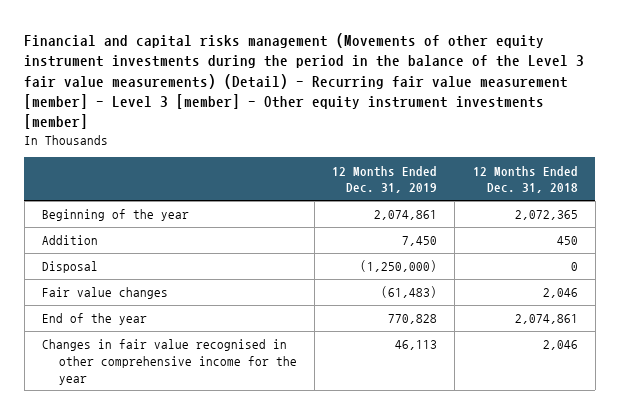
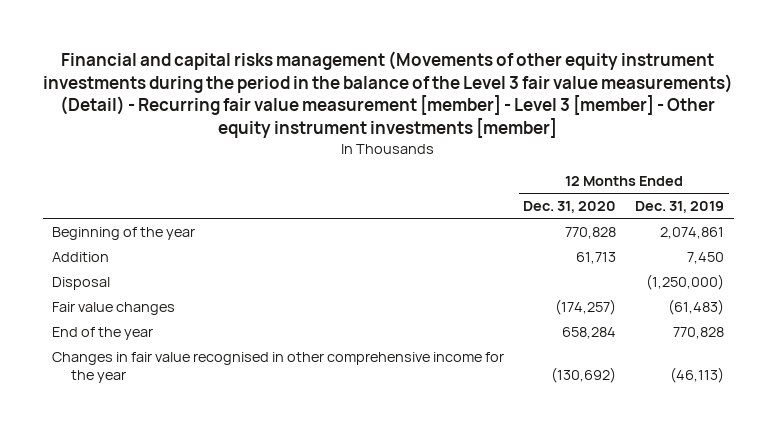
- | 12 Months Ended Dec. 31, 2019 | 12 Months Ended Dec. 31, 2018
+ | 12 Months Ended Dec. 31, 2020 | 12 Months Ended Dec. 31, 2019
- Changes in fair value recognised in other comprehensive income for the year | 46,113 | 2,046
+ Changes in fair value recognised in other comprehensive income for the year | (130,692) | (46,113)

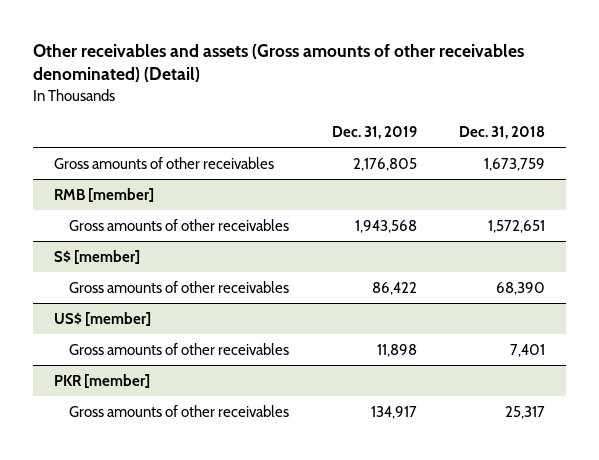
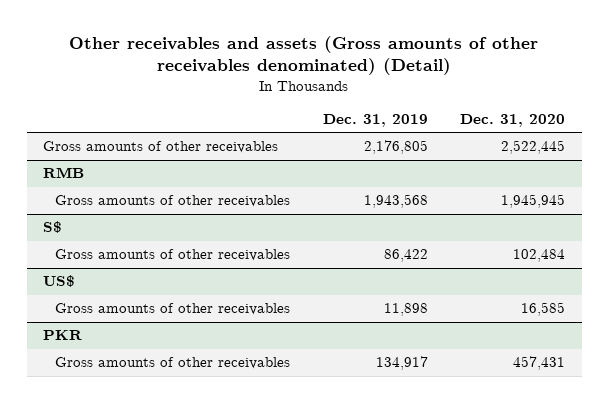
- | Dec. 31, 2019 | Dec. 31, 2018
+ | Dec. 31, 2019 | Dec. 31, 2020
- RMB [member]
+ RMB
- S$ [member]
+ S$
- US$ [member]
+ US$
- PKR [member]
+ PKR

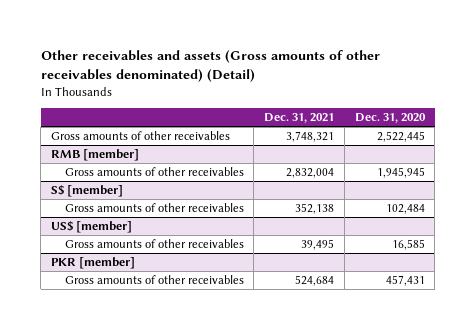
- | Dec. 31, 2019 | Dec. 31, 2020
+ | Dec. 31, 2021 | Dec. 31, 2020
- RMB
+ RMB [member]
- S$
+ S$ [member]
- US$
+ US$ [member]
- PKR
+ PKR [member]

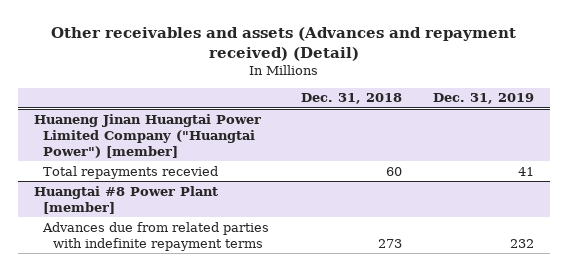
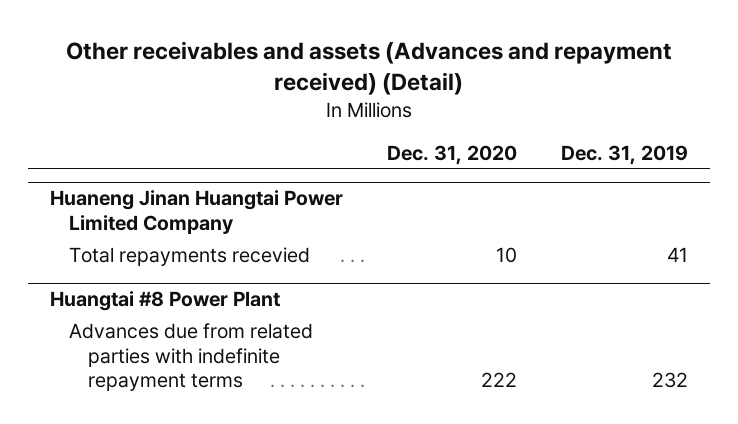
- | Dec. 31, 2018 | Dec. 31, 2019
+ | Dec. 31, 2020 | Dec. 31, 2019
- Huaneng Jinan Huangtai Power Limited Company ("Huangtai Power") [member]
+ Huaneng Jinan Huangtai Power Limited Company
- Huangtai #8 Power Plant [member]
+ Huangtai #8 Power Plant

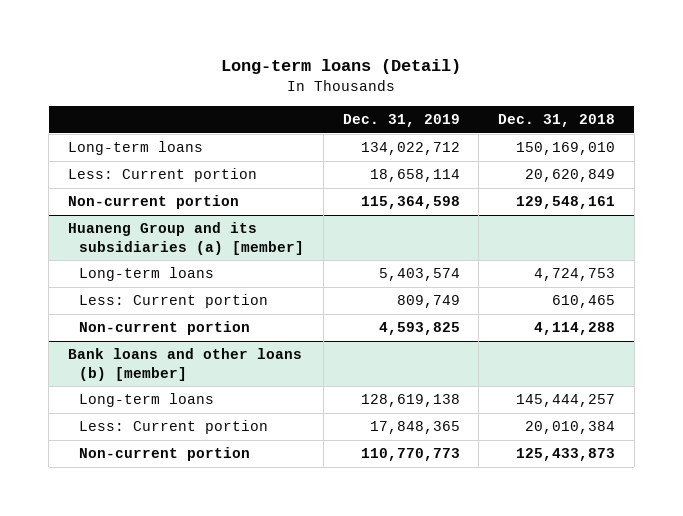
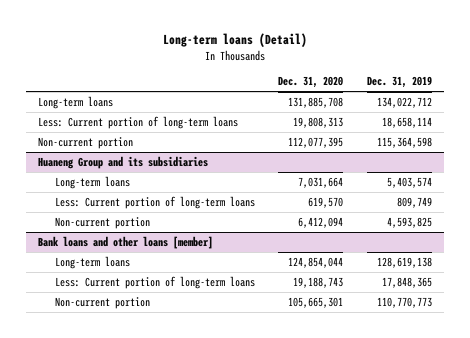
- | Dec. 31, 2019 | Dec. 31, 2018
+ | Dec. 31, 2020 | Dec. 31, 2019
- Less: Current portion | 18,658,114 | 20,620,849
+ Less: Current portion of long-term loans | 19,808,313 | 18,658,114
- Huaneng Group and its subsidiaries (a) [member]
+ Huaneng Group and its subsidiaries
- Less: Current portion | 809,749 | 610,465
+ Less: Current portion of long-term loans | 619,570 | 809,749
- Bank loans and other loans (b) [member]
+ Bank loans and other loans [member]
- Less: Current portion | 17,848,365 | 20,010,384
+ Less: Current portion of long-term loans | 19,188,743 | 17,848,365

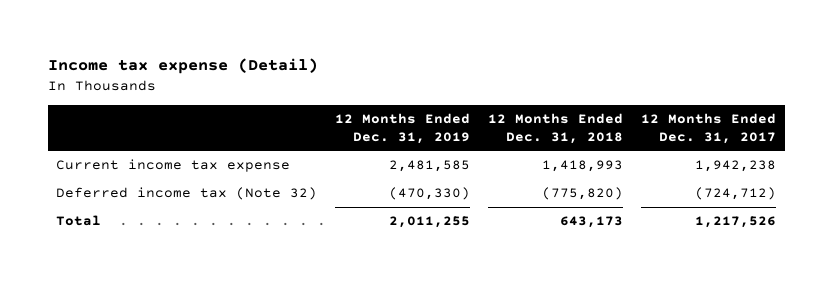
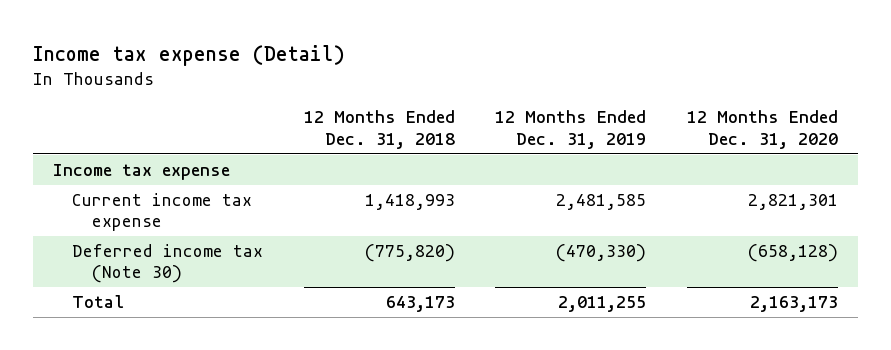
- | 12 Months Ended Dec. 31, 2019 | 12 Months Ended Dec. 31, 2018 | 12 Months Ended Dec. 31, 2017
+ | 12 Months Ended Dec. 31, 2018 | 12 Months Ended Dec. 31, 2019 | 12 Months Ended Dec. 31, 2020
+ Income tax expense
- Deferred income tax (Note 32) | (470,330) | (775,820) | (724,712)
+ Deferred income tax (Note 30) | (775,820) | (470,330) | (658,128)

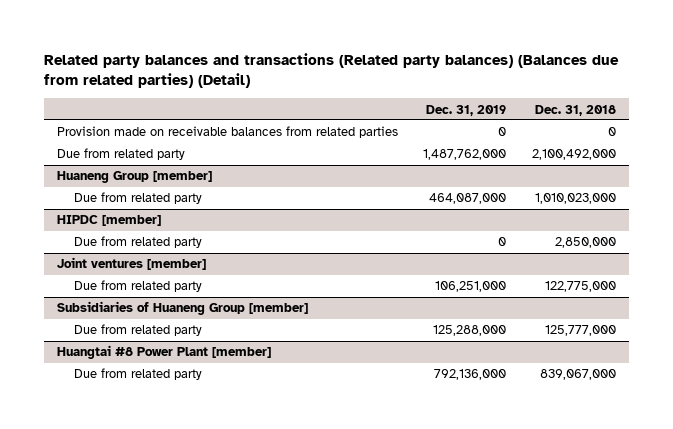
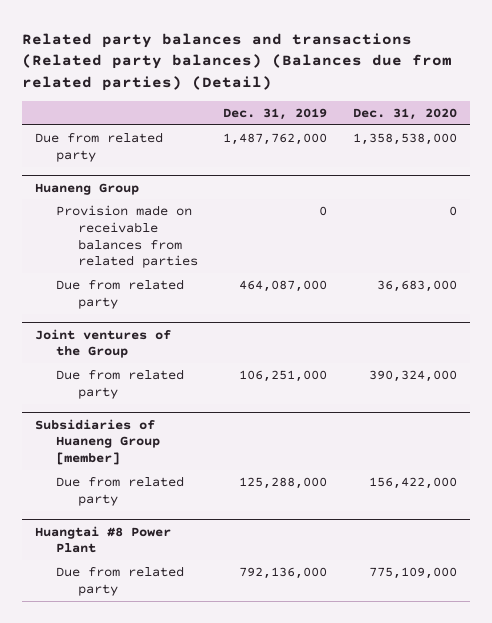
- | Dec. 31, 2019 | Dec. 31, 2018
+ | Dec. 31, 2019 | Dec. 31, 2020
- Provision made on receivable balances from related parties | 0 | 0
- Huaneng Group [member]
+ Huaneng Group
+ Provision made on receivable balances from related parties | 0 | 0
- HIPDC [member]
- Due from related party | 0 | 2,850,000
- Joint ventures [member]
+ Joint ventures of the Group
- Huangtai #8 Power Plant [member]
+ Huangtai #8 Power Plant

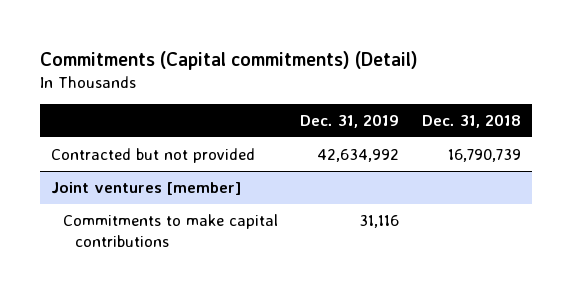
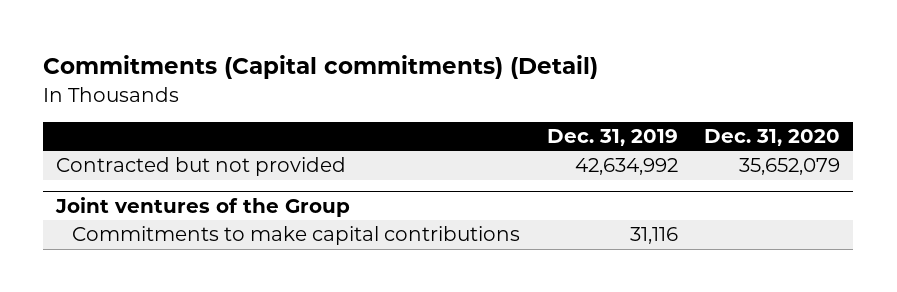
- | Dec. 31, 2019 | Dec. 31, 2018
+ | Dec. 31, 2019 | Dec. 31, 2020
- Joint ventures [member]
+ Joint ventures of the Group

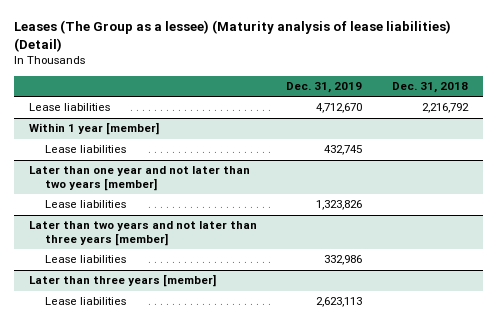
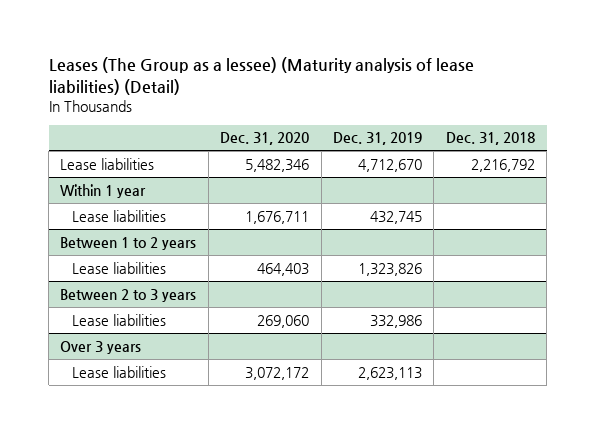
- | Dec. 31, 2019 | Dec. 31, 2018
+ | Dec. 31, 2020 | Dec. 31, 2019 | Dec. 31, 2018
- Within 1 year [member]
+ Within 1 year
- Later than one year and not later than two years [member]
+ Between 1 to 2 years
- Later than two years and not later than three years [member]
+ Between 2 to 3 years
- Later than three years [member]
+ Over 3 years

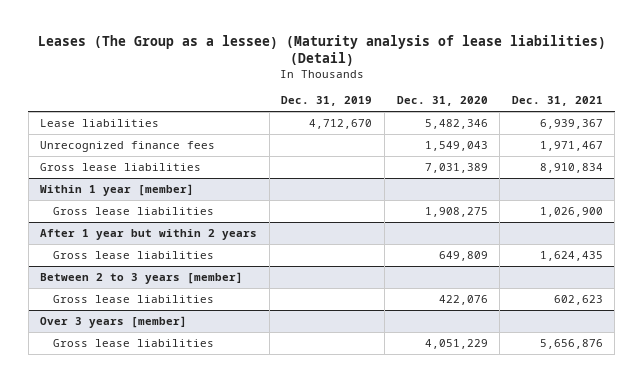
- | Dec. 31, 2020 | Dec. 31, 2019 | Dec. 31, 2018
+ | Dec. 31, 2019 | Dec. 31, 2020 | Dec. 31, 2021
- Within 1 year
- Lease liabilities | 1,676,711 | 432,745 |
- Between 1 to 2 years
- Lease liabilities | 464,403 | 1,323,826 |
- Between 2 to 3 years
- Lease liabilities | 269,060 | 332,986 |
- Over 3 years
- Lease liabilities | 3,072,172 | 2,623,113 |
+ Unrecognized finance fees | | 1,549,043 | 1,971,467
+ Gross lease liabilities | | 7,031,389 | 8,910,834
+ Within 1 year [member]
+ Gross lease liabilities | | 1,908,275 | 1,026,900
+ After 1 year but within 2 years
+ Gross lease liabilities | | 649,809 | 1,624,435
+ Between 2 to 3 years [member]
+ Gross lease liabilities | | 422,076 | 602,623
+ Over 3 years [member]
+ Gross lease liabilities | | 4,051,229 | 5,656,876

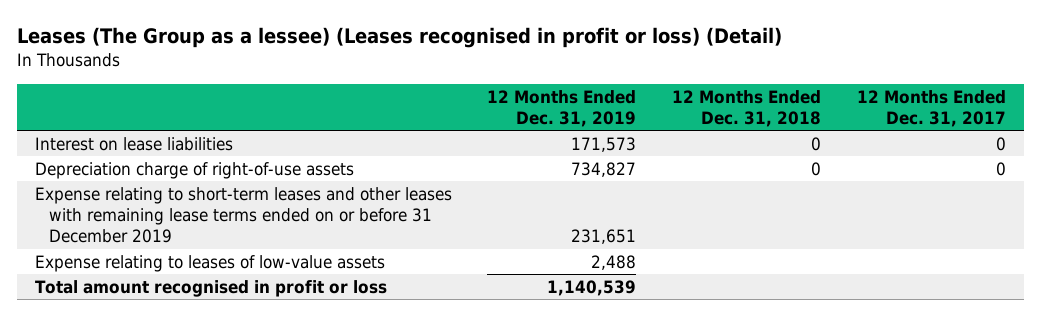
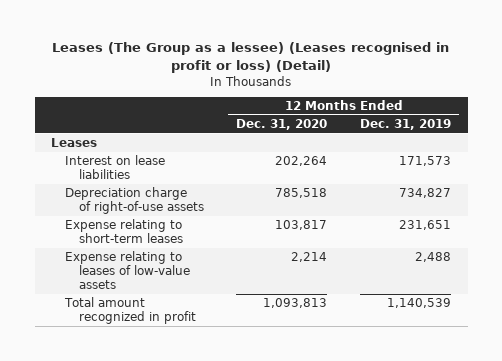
- | 12 Months Ended Dec. 31, 2019 | 12 Months Ended Dec. 31, 2018 | 12 Months Ended Dec. 31, 2017
+ | 12 Months Ended Dec. 31, 2020 | 12 Months Ended Dec. 31, 2019
+ Leases
- Expense relating to short-term leases and other leases with remaining lease terms ended on or before 31 December 2019 | 231,651 | |
+ Expense relating to short-term leases | 103,817 | 231,651
- Total amount recognised in profit or loss | 1,140,539 | |
+ Total amount recognized in profit | 1,093,813 | 1,140,539

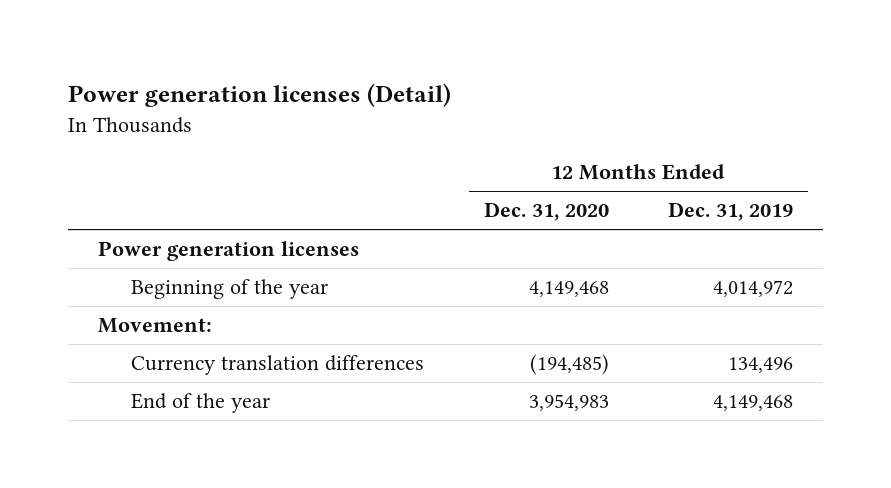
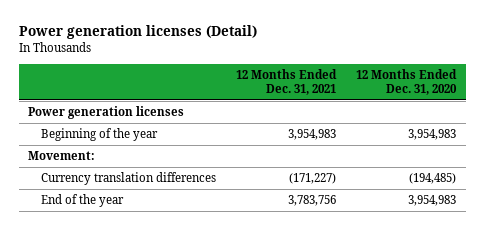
- | 12 Months Ended Dec. 31, 2020 | 12 Months Ended Dec. 31, 2019
+ | 12 Months Ended Dec. 31, 2021 | 12 Months Ended Dec. 31, 2020
- Beginning of the year | 4,149,468 | 4,014,972
+ Beginning of the year | 3,954,983 | 3,954,983

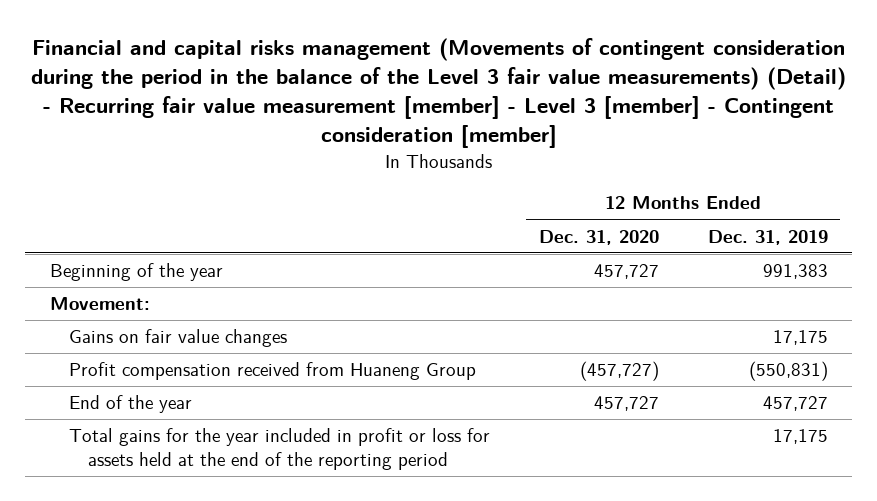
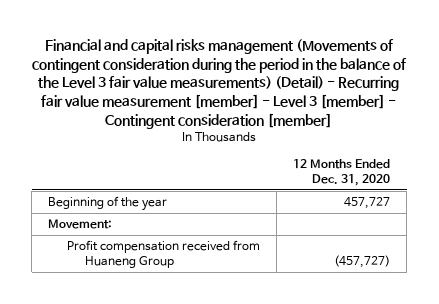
- | 12 Months Ended Dec. 31, 2020 | 12 Months Ended Dec. 31, 2019
+ | 12 Months Ended Dec. 31, 2020
- Gains on fair value changes | | 17,175
- End of the year | 457,727 | 457,727
- Total gains for the year included in profit or loss for assets held at the end of the reporting period | | 17,175

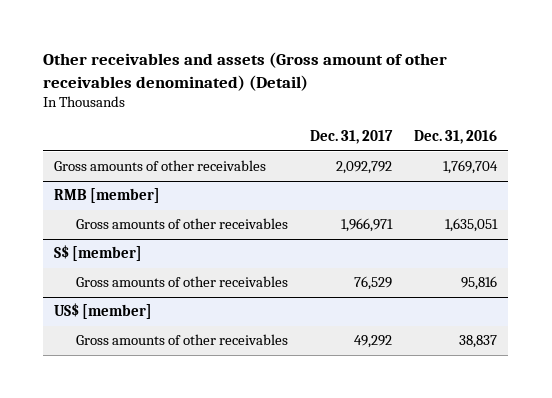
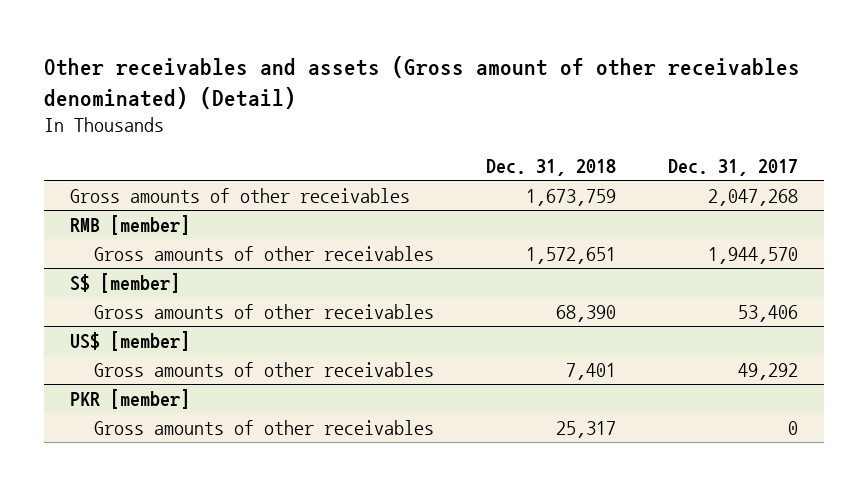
- | Dec. 31, 2017 | Dec. 31, 2016
+ | Dec. 31, 2018 | Dec. 31, 2017
- Gross amounts of other receivables | 2,092,792 | 1,769,704
+ Gross amounts of other receivables | 1,673,759 | 2,047,268
@ RMB [member]
- Gross amounts of other receivables | 1,966,971 | 1,635,051
+ Gross amounts of other receivables | 1,572,651 | 1,944,570
@ S$ [member]
- Gross amounts of other receivables | 76,529 | 95,816
+ Gross amounts of other receivables | 68,390 | 53,406
+ PKR [member]
+ Gross amounts of other receivables | 25,317 | 0

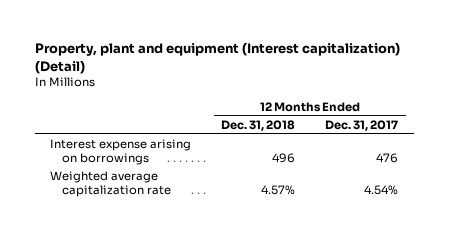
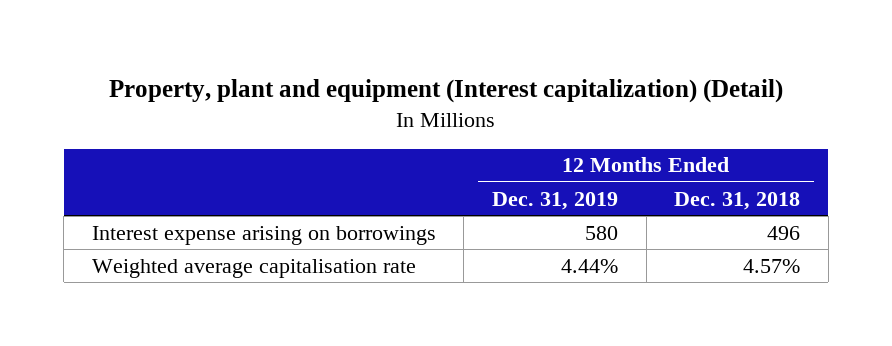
- | 12 Months Ended Dec. 31, 2018 | 12 Months Ended Dec. 31, 2017
+ | 12 Months Ended Dec. 31, 2019 | 12 Months Ended Dec. 31, 2018
- Weighted average capitalization rate | 4.57% | 4.54%
+ Weighted average capitalisation rate | 4.44% | 4.57%

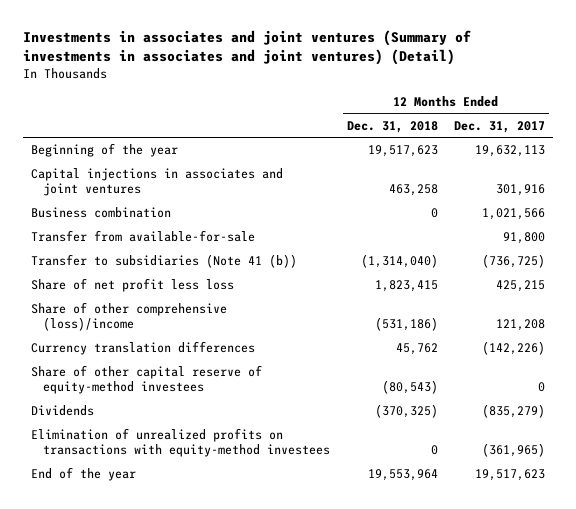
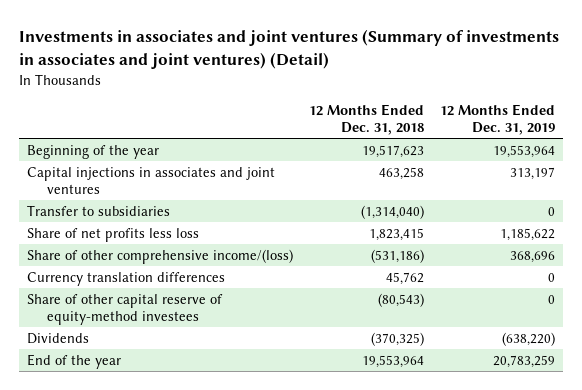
- | 12 Months Ended Dec. 31, 2018 | 12 Months Ended Dec. 31, 2017
+ | 12 Months Ended Dec. 31, 2018 | 12 Months Ended Dec. 31, 2019
- Business combination | 0 | 1,021,566
- Transfer from available-for-sale | | 91,800
- Transfer to subsidiaries (Note 41 (b)) | (1,314,040) | (736,725)
- Share of net profit less loss | 1,823,415 | 425,215
- Share of other comprehensive (loss)/income | (531,186) | 121,208
+ Transfer to subsidiaries | (1,314,040) | 0
+ Share of net profits less loss | 1,823,415 | 1,185,622
+ Share of other comprehensive income/(loss) | (531,186) | 368,696
- Elimination of unrealized profits on transactions with equity-method investees | 0 | (361,965)

